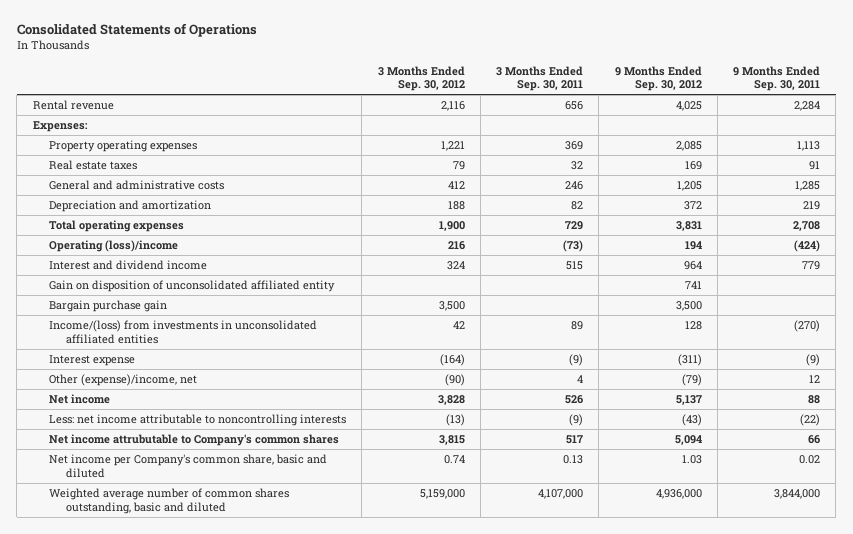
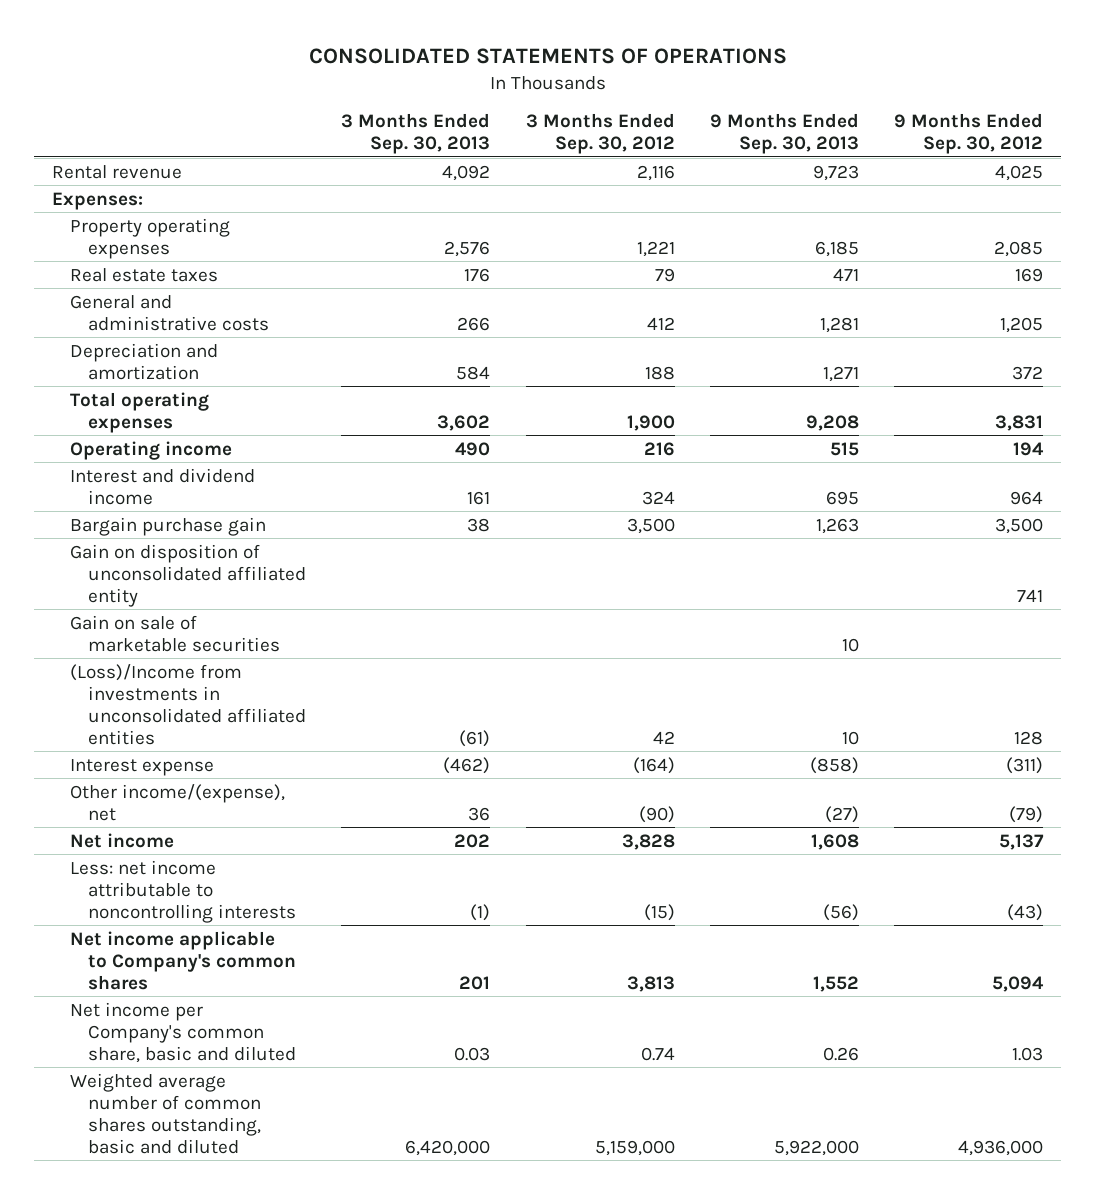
- Consolidated Statements of Operations
+ CONSOLIDATED STATEMENTS OF OPERATIONS
- | 3 Months Ended Sep. 30, 2012 | 3 Months Ended Sep. 30, 2011 | 9 Months Ended Sep. 30, 2012 | 9 Months Ended Sep. 30, 2011
+ | 3 Months Ended Sep. 30, 2013 | 3 Months Ended Sep. 30, 2012 | 9 Months Ended Sep. 30, 2013 | 9 Months Ended Sep. 30, 2012
- Operating (loss)/income | 216 | (73) | 194 | (424)
+ Operating income | 490 | 216 | 515 | 194
- Income/(loss) from investments in unconsolidated affiliated entities | 42 | 89 | 128 | (270)
moved down: Gain on disposition of unconsolidated affiliated entity | | | | 741
+ Gain on sale of marketable securities | | | 10 |
+ (Loss)/Income from investments in unconsolidated affiliated entities | (61) | 42 | 10 | 128
- Other (expense)/income, net | (90) | 4 | (79) | 12
+ Other income/(expense), net | 36 | (90) | (27) | (79)
- Less: net income attributable to noncontrolling interests | (13) | (9) | (43) | (22)
- Net income attrubutable to Company's common shares | 3,815 | 517 | 5,094 | 66
+ Less: net income attributable to noncontrolling interests | (1) | (15) | (56) | (43)
+ Net income applicable to Company's common shares | 201 | 3,813 | 1,552 | 5,094

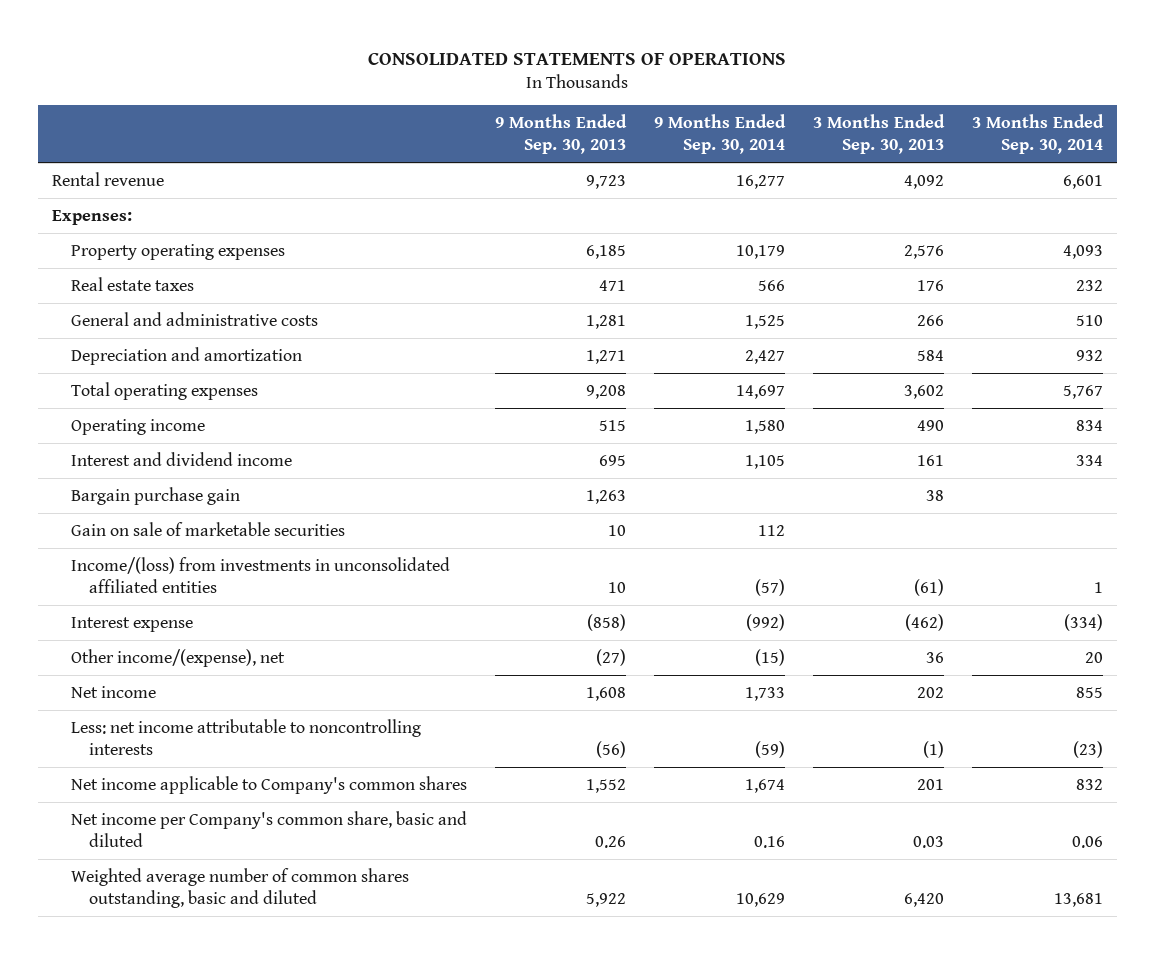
- | 3 Months Ended Sep. 30, 2013 | 3 Months Ended Sep. 30, 2012 | 9 Months Ended Sep. 30, 2013 | 9 Months Ended Sep. 30, 2012
+ | 9 Months Ended Sep. 30, 2013 | 9 Months Ended Sep. 30, 2014 | 3 Months Ended Sep. 30, 2013 | 3 Months Ended Sep. 30, 2014
- Gain on disposition of unconsolidated affiliated entity | | | | 741
- (Loss)/Income from investments in unconsolidated affiliated entities | (61) | 42 | 10 | 128
+ Income/(loss) from investments in unconsolidated affiliated entities | 10 | (57) | (61) | 1
- Weighted average number of common shares outstanding, basic and diluted | 6,420,000 | 5,159,000 | 5,922,000 | 4,936,000
+ Weighted average number of common shares outstanding, basic and diluted | 5,922 | 10,629 | 6,420 | 13,681

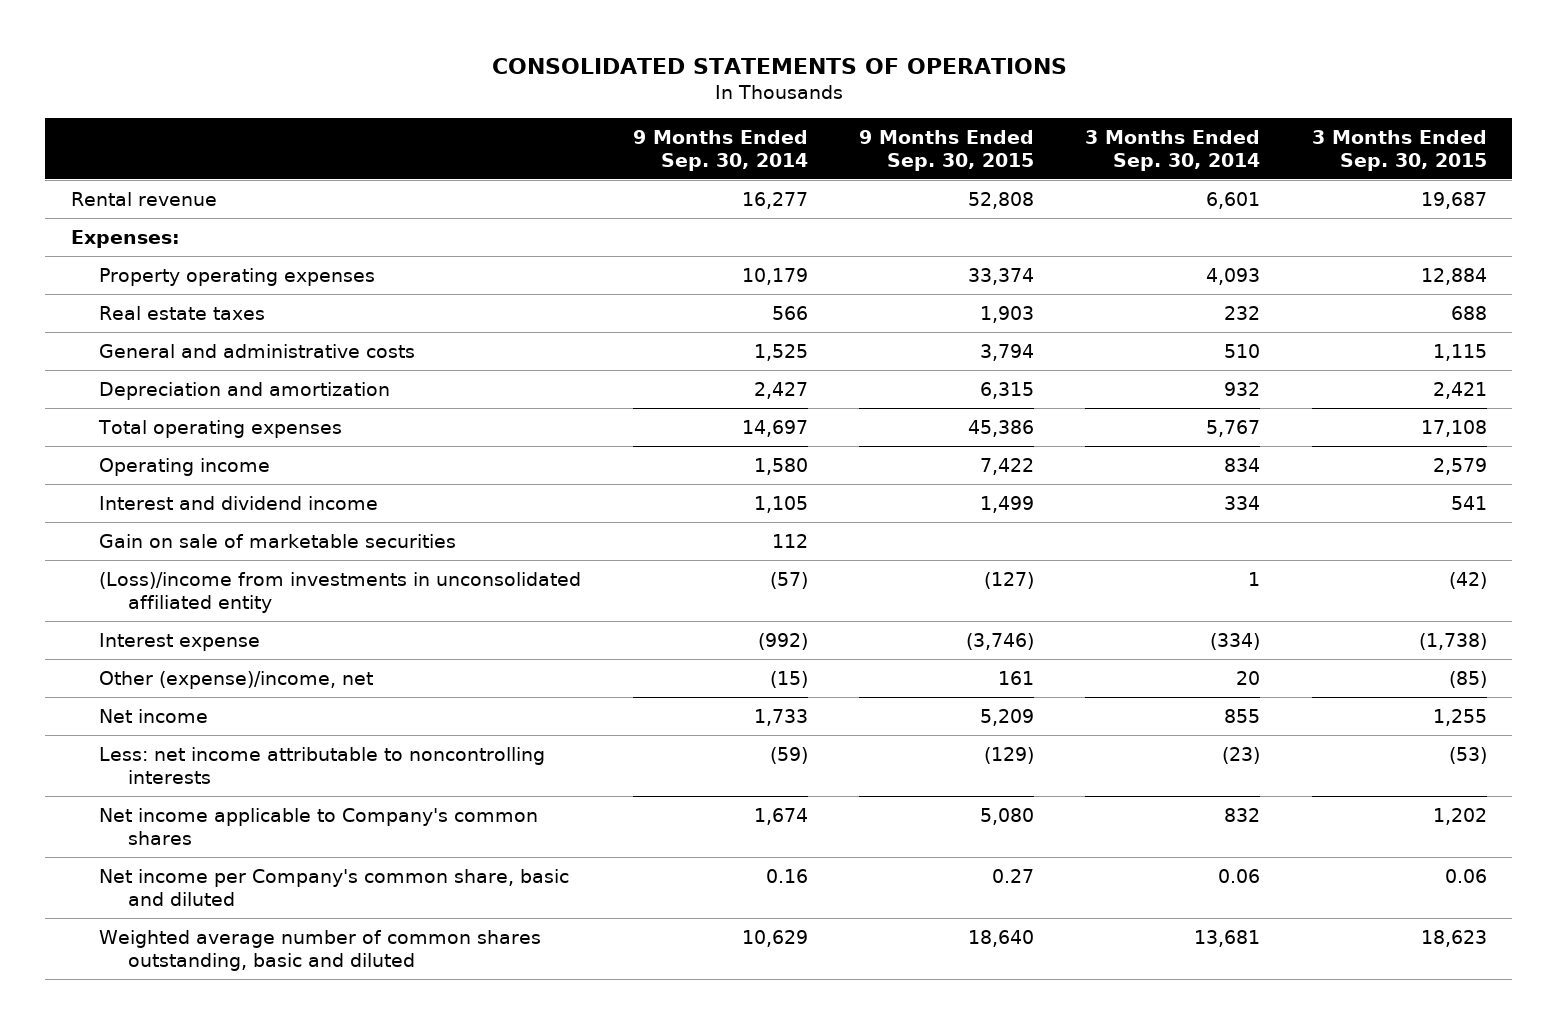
- | 9 Months Ended Sep. 30, 2013 | 9 Months Ended Sep. 30, 2014 | 3 Months Ended Sep. 30, 2013 | 3 Months Ended Sep. 30, 2014
+ | 9 Months Ended Sep. 30, 2014 | 9 Months Ended Sep. 30, 2015 | 3 Months Ended Sep. 30, 2014 | 3 Months Ended Sep. 30, 2015
- Bargain purchase gain | 1,263 | | 38 |
- Income/(loss) from investments in unconsolidated affiliated entities | 10 | (57) | (61) | 1
+ (Loss)/income from investments in unconsolidated affiliated entity | (57) | (127) | 1 | (42)
- Other income/(expense), net | (27) | (15) | 36 | 20
+ Other (expense)/income, net | (15) | 161 | 20 | (85)

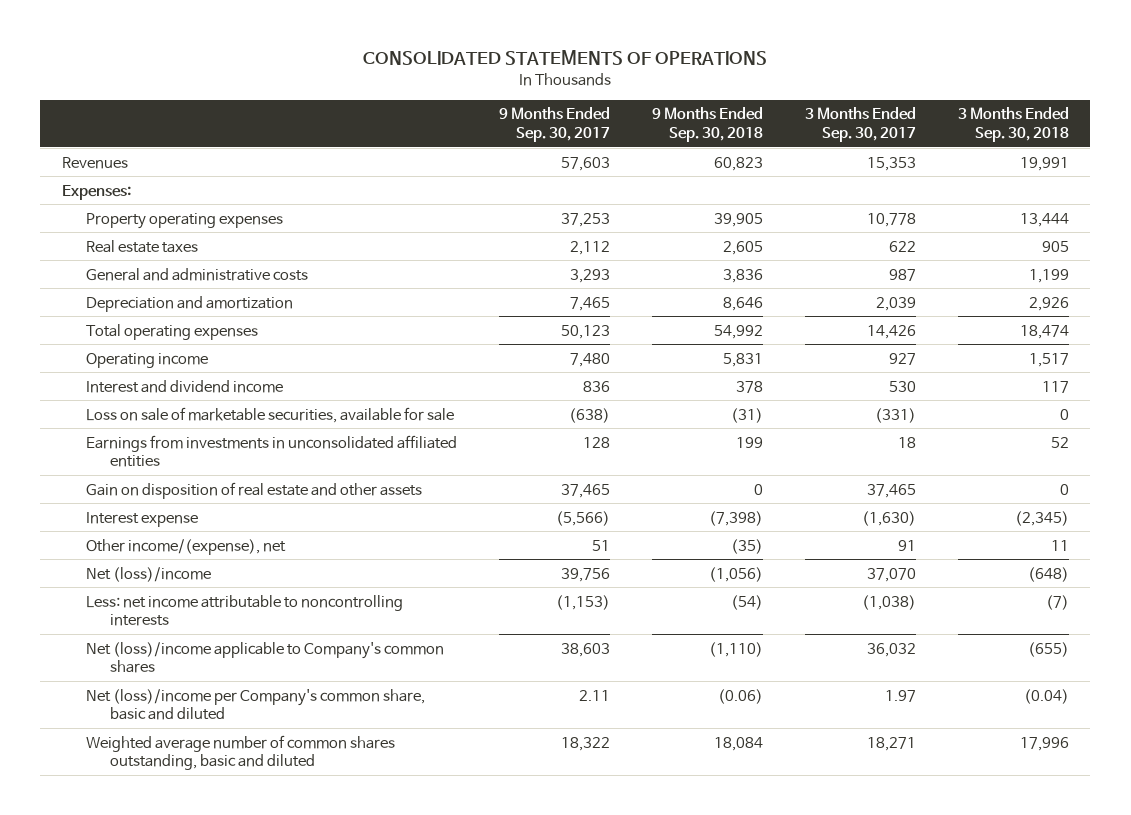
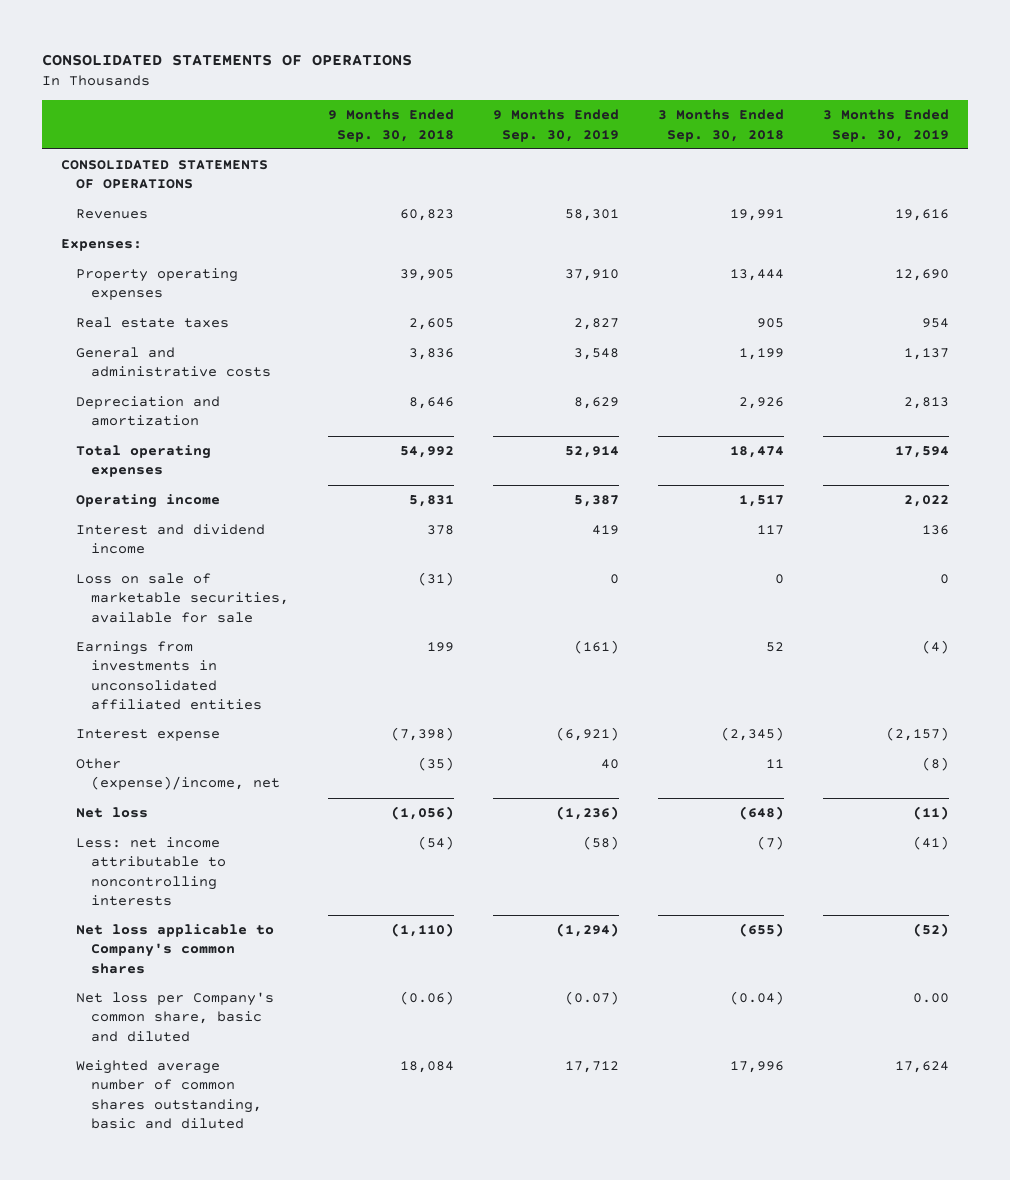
- | 9 Months Ended Sep. 30, 2017 | 9 Months Ended Sep. 30, 2018 | 3 Months Ended Sep. 30, 2017 | 3 Months Ended Sep. 30, 2018
+ | 9 Months Ended Sep. 30, 2018 | 9 Months Ended Sep. 30, 2019 | 3 Months Ended Sep. 30, 2018 | 3 Months Ended Sep. 30, 2019
+ CONSOLIDATED STATEMENTS OF OPERATIONS
- Gain on disposition of real estate and other assets | 37,465 | 0 | 37,465 | 0
- Other income/(expense), net | 51 | (35) | 91 | 11
- Net (loss)/income | 39,756 | (1,056) | 37,070 | (648)
+ Other (expense)/income, net | (35) | 40 | 11 | (8)
+ Net loss | (1,056) | (1,236) | (648) | (11)
- Net (loss)/income applicable to Company's common shares | 38,603 | (1,110) | 36,032 | (655)
- Net (loss)/income per Company's common share, basic and diluted | 2.11 | (0.06) | 1.97 | (0.04)
+ Net loss applicable to Company's common shares | (1,110) | (1,294) | (655) | (52)
+ Net loss per Company's common share, basic and diluted | (0.06) | (0.07) | (0.04) | 0.00

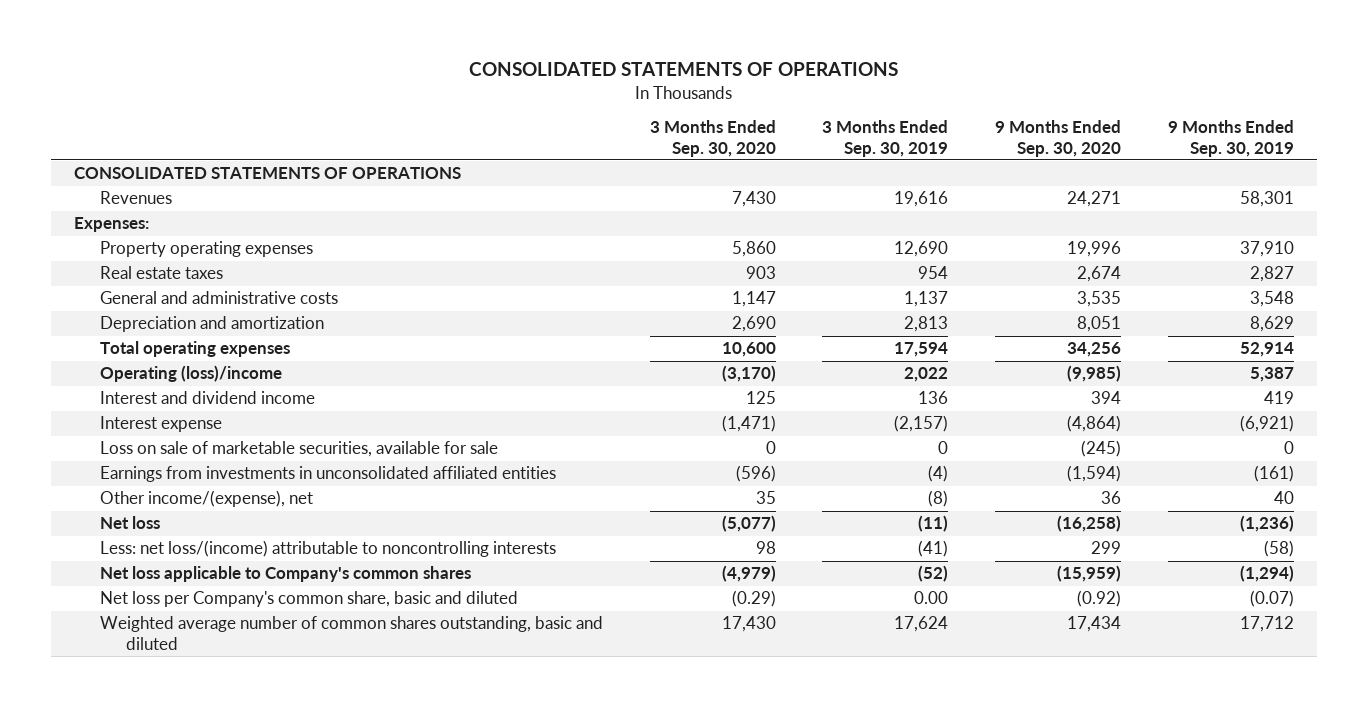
- | 9 Months Ended Sep. 30, 2018 | 9 Months Ended Sep. 30, 2019 | 3 Months Ended Sep. 30, 2018 | 3 Months Ended Sep. 30, 2019
+ | 3 Months Ended Sep. 30, 2020 | 3 Months Ended Sep. 30, 2019 | 9 Months Ended Sep. 30, 2020 | 9 Months Ended Sep. 30, 2019
- Operating income | 5,831 | 5,387 | 1,517 | 2,022
+ Operating (loss)/income | (3,170) | 2,022 | (9,985) | 5,387
moved up: Interest expense | (1,471) | (2,157) | (4,864) | (6,921)
- Other (expense)/income, net | (35) | 40 | 11 | (8)
+ Other income/(expense), net | 35 | (8) | 36 | 40
- Less: net income attributable to noncontrolling interests | (54) | (58) | (7) | (41)
+ Less: net loss/(income) attributable to noncontrolling interests | 98 | (41) | 299 | (58)

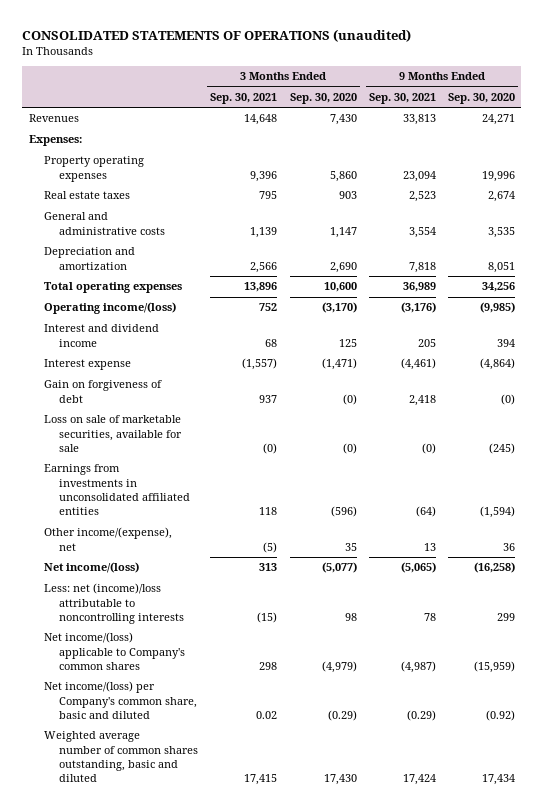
- CONSOLIDATED STATEMENTS OF OPERATIONS
+ CONSOLIDATED STATEMENTS OF OPERATIONS (unaudited)
- | 3 Months Ended Sep. 30, 2020 | 3 Months Ended Sep. 30, 2019 | 9 Months Ended Sep. 30, 2020 | 9 Months Ended Sep. 30, 2019
+ | 3 Months Ended Sep. 30, 2021 | 3 Months Ended Sep. 30, 2020 | 9 Months Ended Sep. 30, 2021 | 9 Months Ended Sep. 30, 2020
- CONSOLIDATED STATEMENTS OF OPERATIONS
- Operating (loss)/income | (3,170) | 2,022 | (9,985) | 5,387
+ Operating income/(loss) | 752 | (3,170) | (3,176) | (9,985)
- Loss on sale of marketable securities, available for sale | 0 | 0 | (245) | 0
+ Gain on forgiveness of debt | 937 | (0) | 2,418 | (0)
+ Loss on sale of marketable securities, available for sale | (0) | (0) | (0) | (245)
- Net loss | (5,077) | (11) | (16,258) | (1,236)
- Less: net loss/(income) attributable to noncontrolling interests | 98 | (41) | 299 | (58)
- Net loss applicable to Company's common shares | (4,979) | (52) | (15,959) | (1,294)
- Net loss per Company's common share, basic and diluted | (0.29) | 0.00 | (0.92) | (0.07)
+ Net income/(loss) | 313 | (5,077) | (5,065) | (16,258)
+ Less: net (income)/loss attributable to noncontrolling interests | (15) | 98 | 78 | 299
+ Net income/(loss) applicable to Company's common shares | 298 | (4,979) | (4,987) | (15,959)
+ Net income/(loss) per Company's common share, basic and diluted | 0.02 | (0.29) | (0.29) | (0.92)

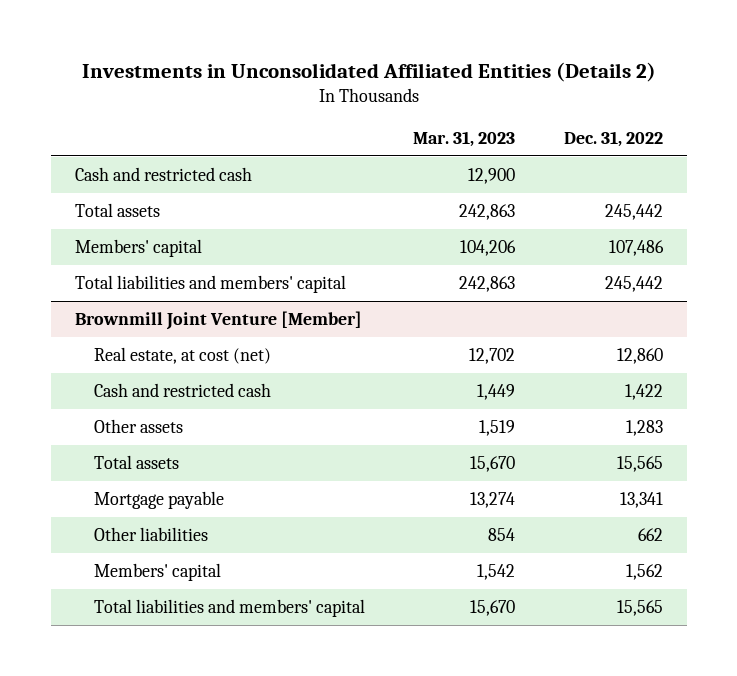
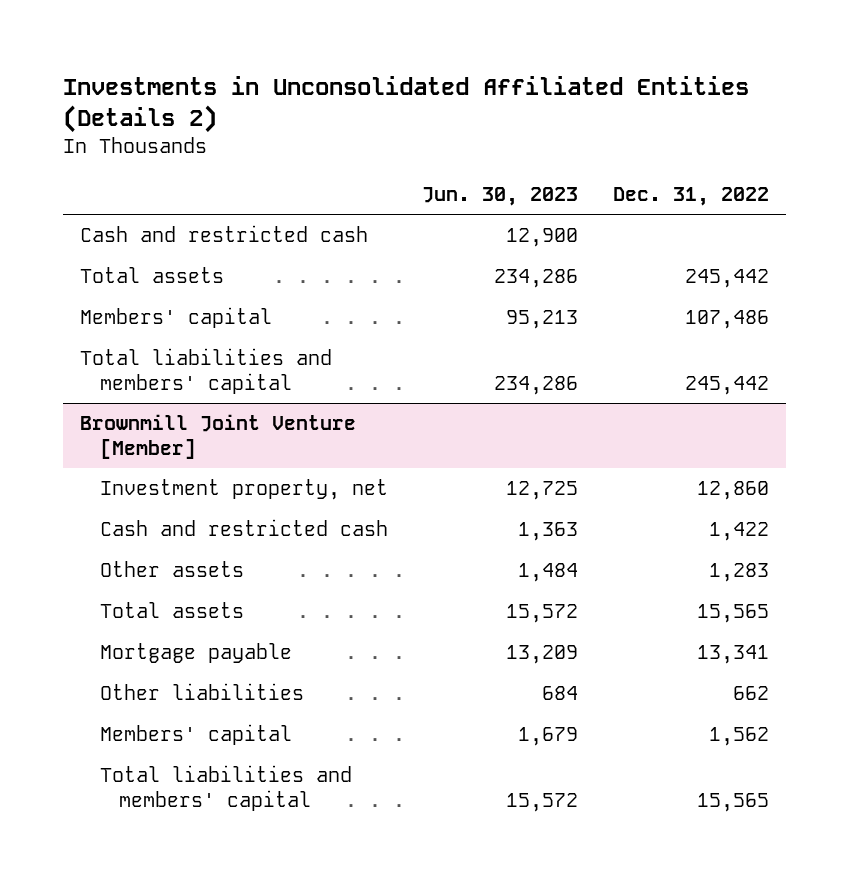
- | Mar. 31, 2023 | Dec. 31, 2022
+ | Jun. 30, 2023 | Dec. 31, 2022
@ Brownmill Joint Venture [Member]
- Real estate, at cost (net) | 12,702 | 12,860
+ Investment property, net | 12,725 | 12,860

